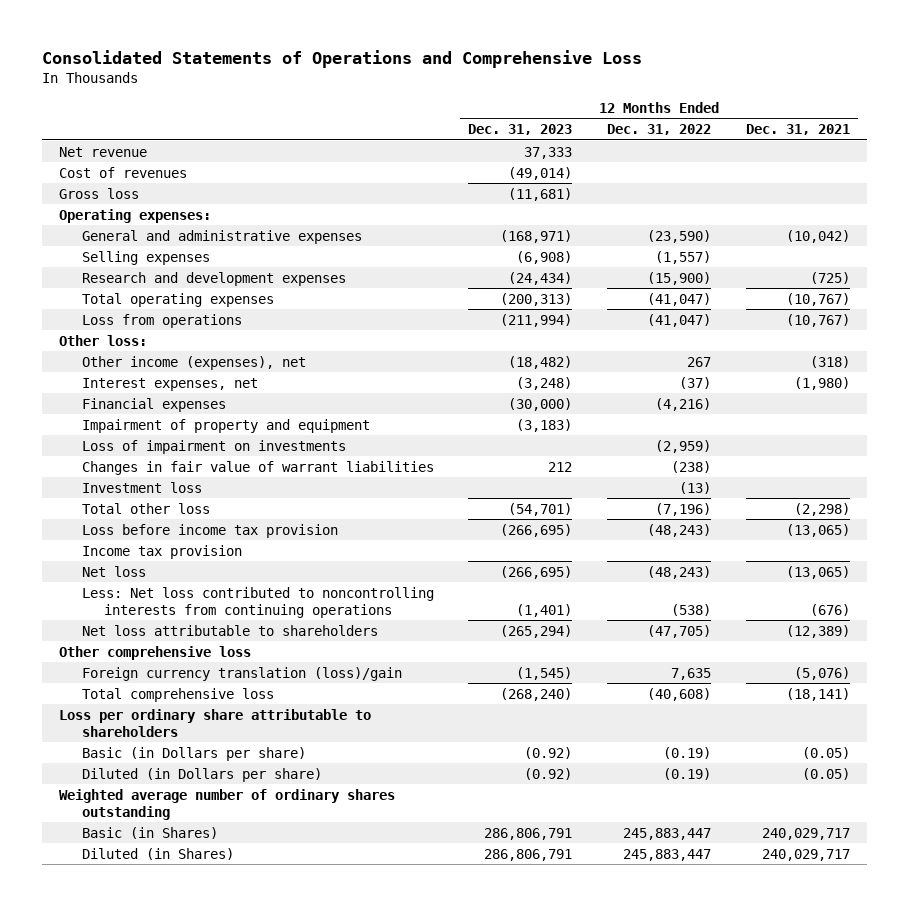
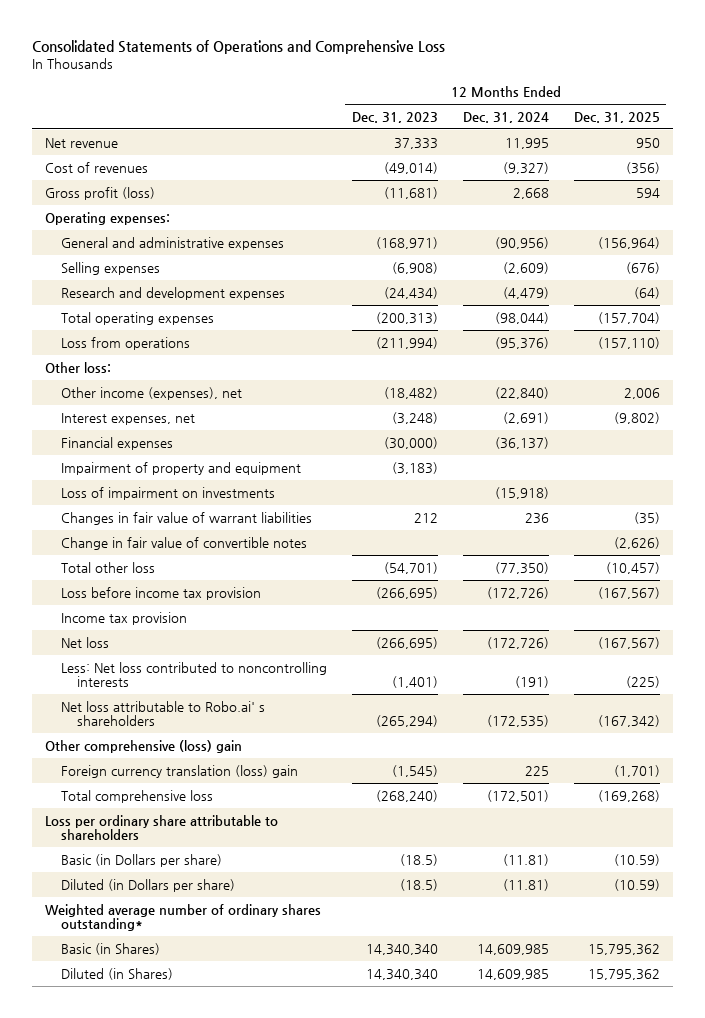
- | 12 Months Ended Dec. 31, 2023 | 12 Months Ended Dec. 31, 2022 | 12 Months Ended Dec. 31, 2021
+ | 12 Months Ended Dec. 31, 2023 | 12 Months Ended Dec. 31, 2024 | 12 Months Ended Dec. 31, 2025
- Gross loss | (11,681) | |
+ Gross profit (loss) | (11,681) | 2,668 | 594
- Investment loss | | (13) |
+ Change in fair value of convertible notes | | | (2,626)
- Less: Net loss contributed to noncontrolling interests from continuing operations | (1,401) | (538) | (676)
- Net loss attributable to shareholders | (265,294) | (47,705) | (12,389)
- Other comprehensive loss
- Foreign currency translation (loss)/gain | (1,545) | 7,635 | (5,076)
+ Less: Net loss contributed to noncontrolling interests | (1,401) | (191) | (225)
+ Net loss attributable to Robo.ai' s shareholders | (265,294) | (172,535) | (167,342)
+ Other comprehensive (loss) gain
+ Foreign currency translation (loss) gain | (1,545) | 225 | (1,701)
- Basic (in Dollars per share) | (0.92) | (0.19) | (0.05)
- Diluted (in Dollars per share) | (0.92) | (0.19) | (0.05)
- Weighted average number of ordinary shares outstanding
- Basic (in Shares) | 286,806,791 | 245,883,447 | 240,029,717
- Diluted (in Shares) | 286,806,791 | 245,883,447 | 240,029,717
+ Basic (in Dollars per share) | (18.5) | (11.81) | (10.59)
+ Diluted (in Dollars per share) | (18.5) | (11.81) | (10.59)
+ Weighted average number of ordinary shares outstanding*
+ Basic (in Shares) | 14,340,340 | 14,609,985 | 15,795,362
+ Diluted (in Shares) | 14,340,340 | 14,609,985 | 15,795,362

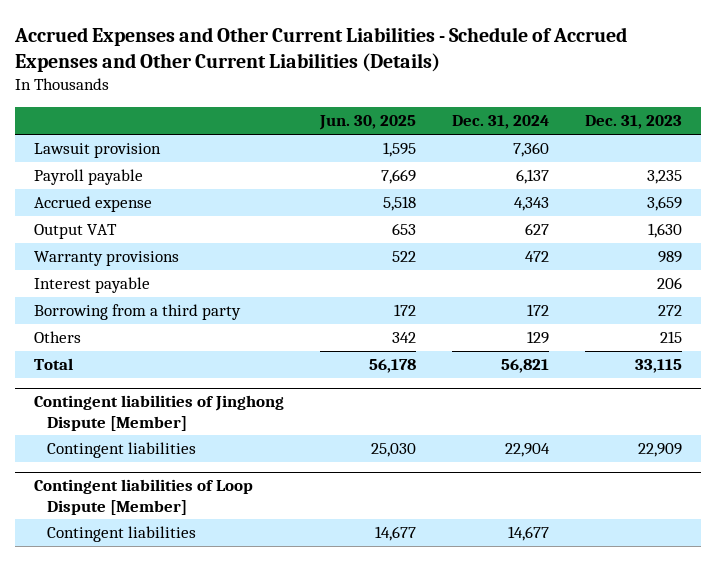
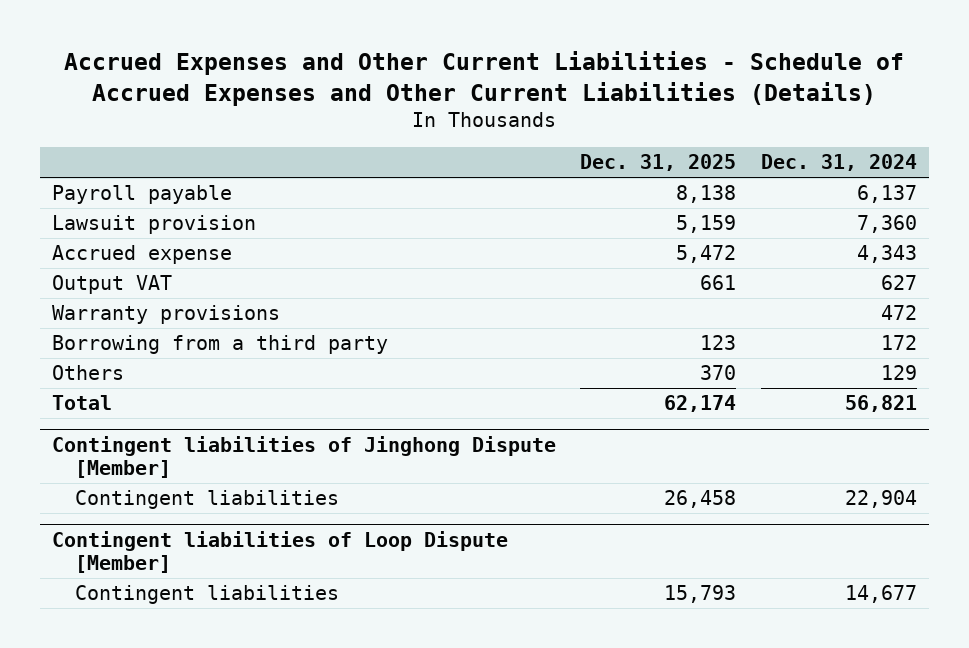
- | Jun. 30, 2025 | Dec. 31, 2024 | Dec. 31, 2023
+ | Dec. 31, 2025 | Dec. 31, 2024
moved down: Lawsuit provision | 5,159 | 7,360
- Interest payable | | | 206

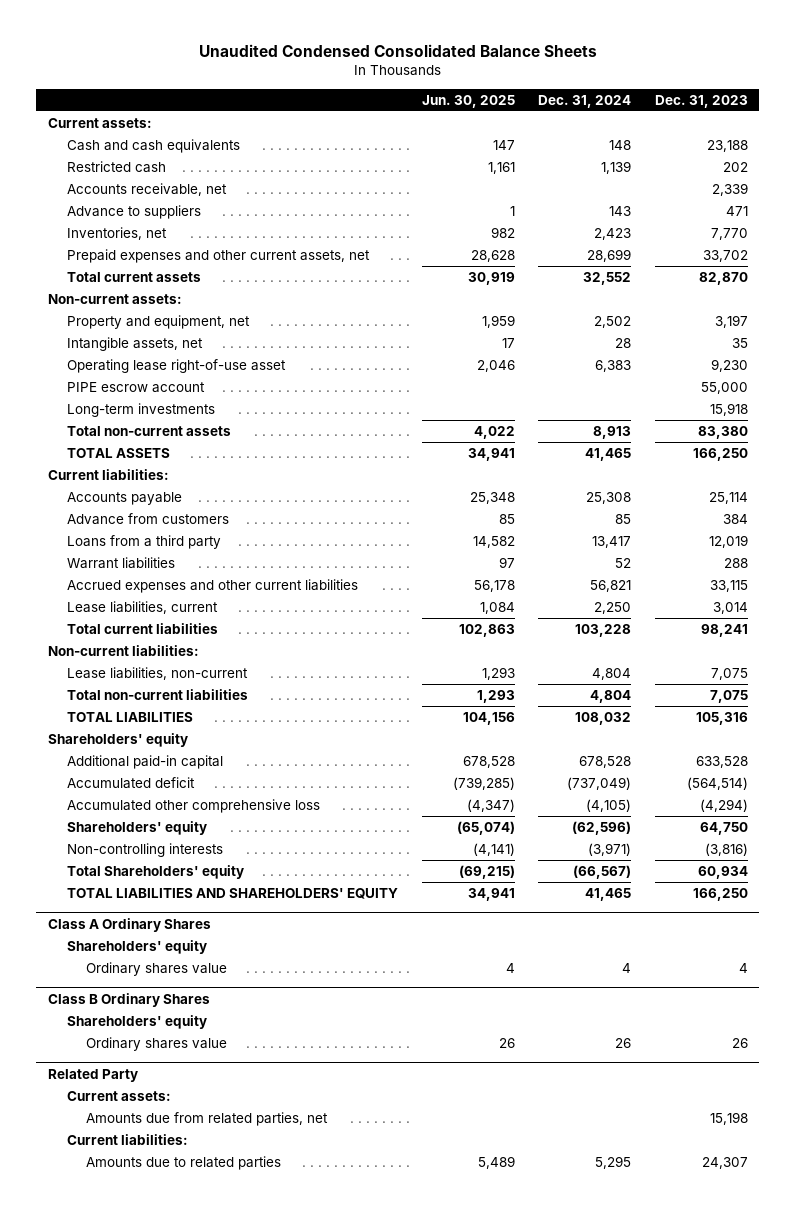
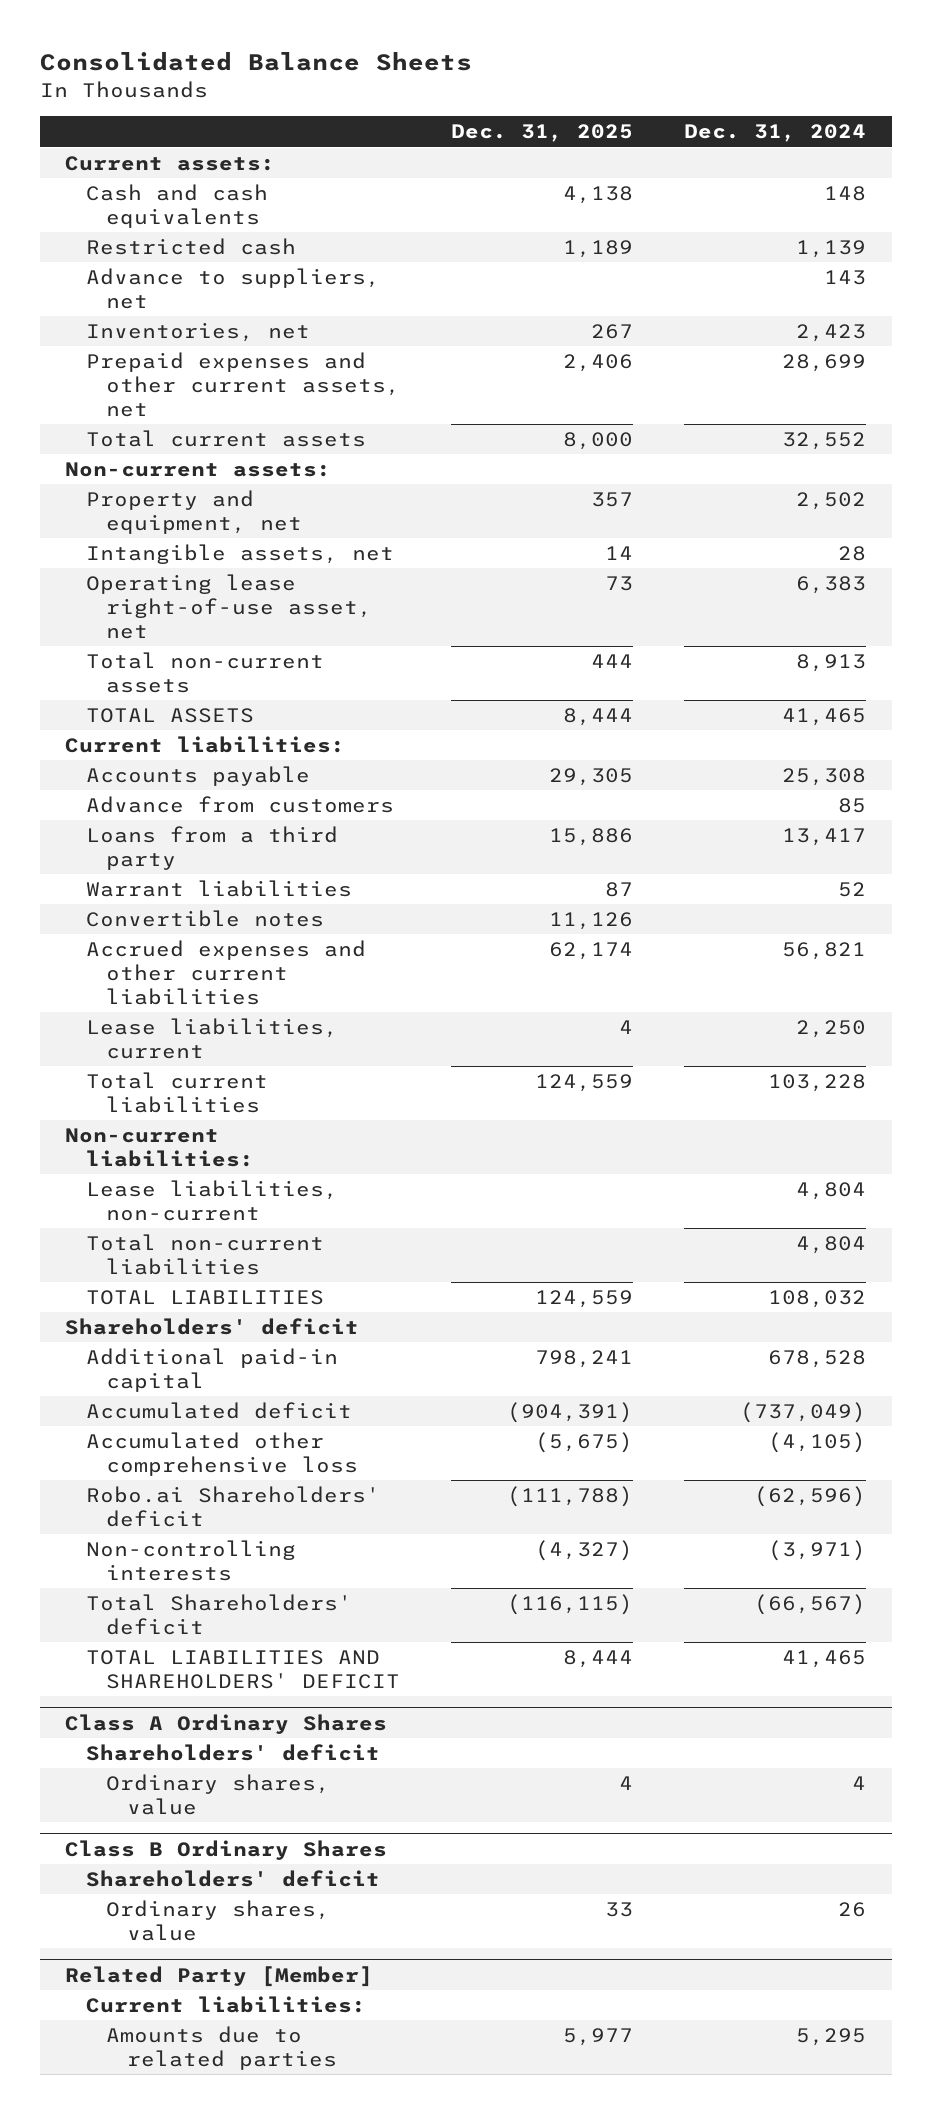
- Unaudited Condensed Consolidated Balance Sheets
+ Consolidated Balance Sheets
- | Jun. 30, 2025 | Dec. 31, 2024 | Dec. 31, 2023
+ | Dec. 31, 2025 | Dec. 31, 2024
- Accounts receivable, net | | | 2,339
- Advance to suppliers | 1 | 143 | 471
+ Advance to suppliers, net | | 143
- Operating lease right-of-use asset | 2,046 | 6,383 | 9,230
- PIPE escrow account | | | 55,000
- Long-term investments | | | 15,918
+ Operating lease right-of-use asset, net | 73 | 6,383
+ Convertible notes | 11,126 |
- Shareholders' equity
+ Shareholders' deficit
- Shareholders' equity | (65,074) | (62,596) | 64,750
+ Robo.ai Shareholders' deficit | (111,788) | (62,596)
- Total Shareholders' equity | (69,215) | (66,567) | 60,934
- TOTAL LIABILITIES AND SHAREHOLDERS' EQUITY | 34,941 | 41,465 | 166,250
+ Total Shareholders' deficit | (116,115) | (66,567)
+ TOTAL LIABILITIES AND SHAREHOLDERS' DEFICIT | 8,444 | 41,465
@ Class A Ordinary Shares
- Shareholders' equity
- Ordinary shares value | 4 | 4 | 4
+ Shareholders' deficit
+ Ordinary shares, value | 4 | 4
@ Class B Ordinary Shares
- Shareholders' equity
- Ordinary shares value | 26 | 26 | 26
- Related Party
- Current assets:
- Amounts due from related parties, net | | | 15,198
@ Class B Ordinary Shares
+ Shareholders' deficit
+ Ordinary shares, value | 33 | 26
+ Related Party [Member]

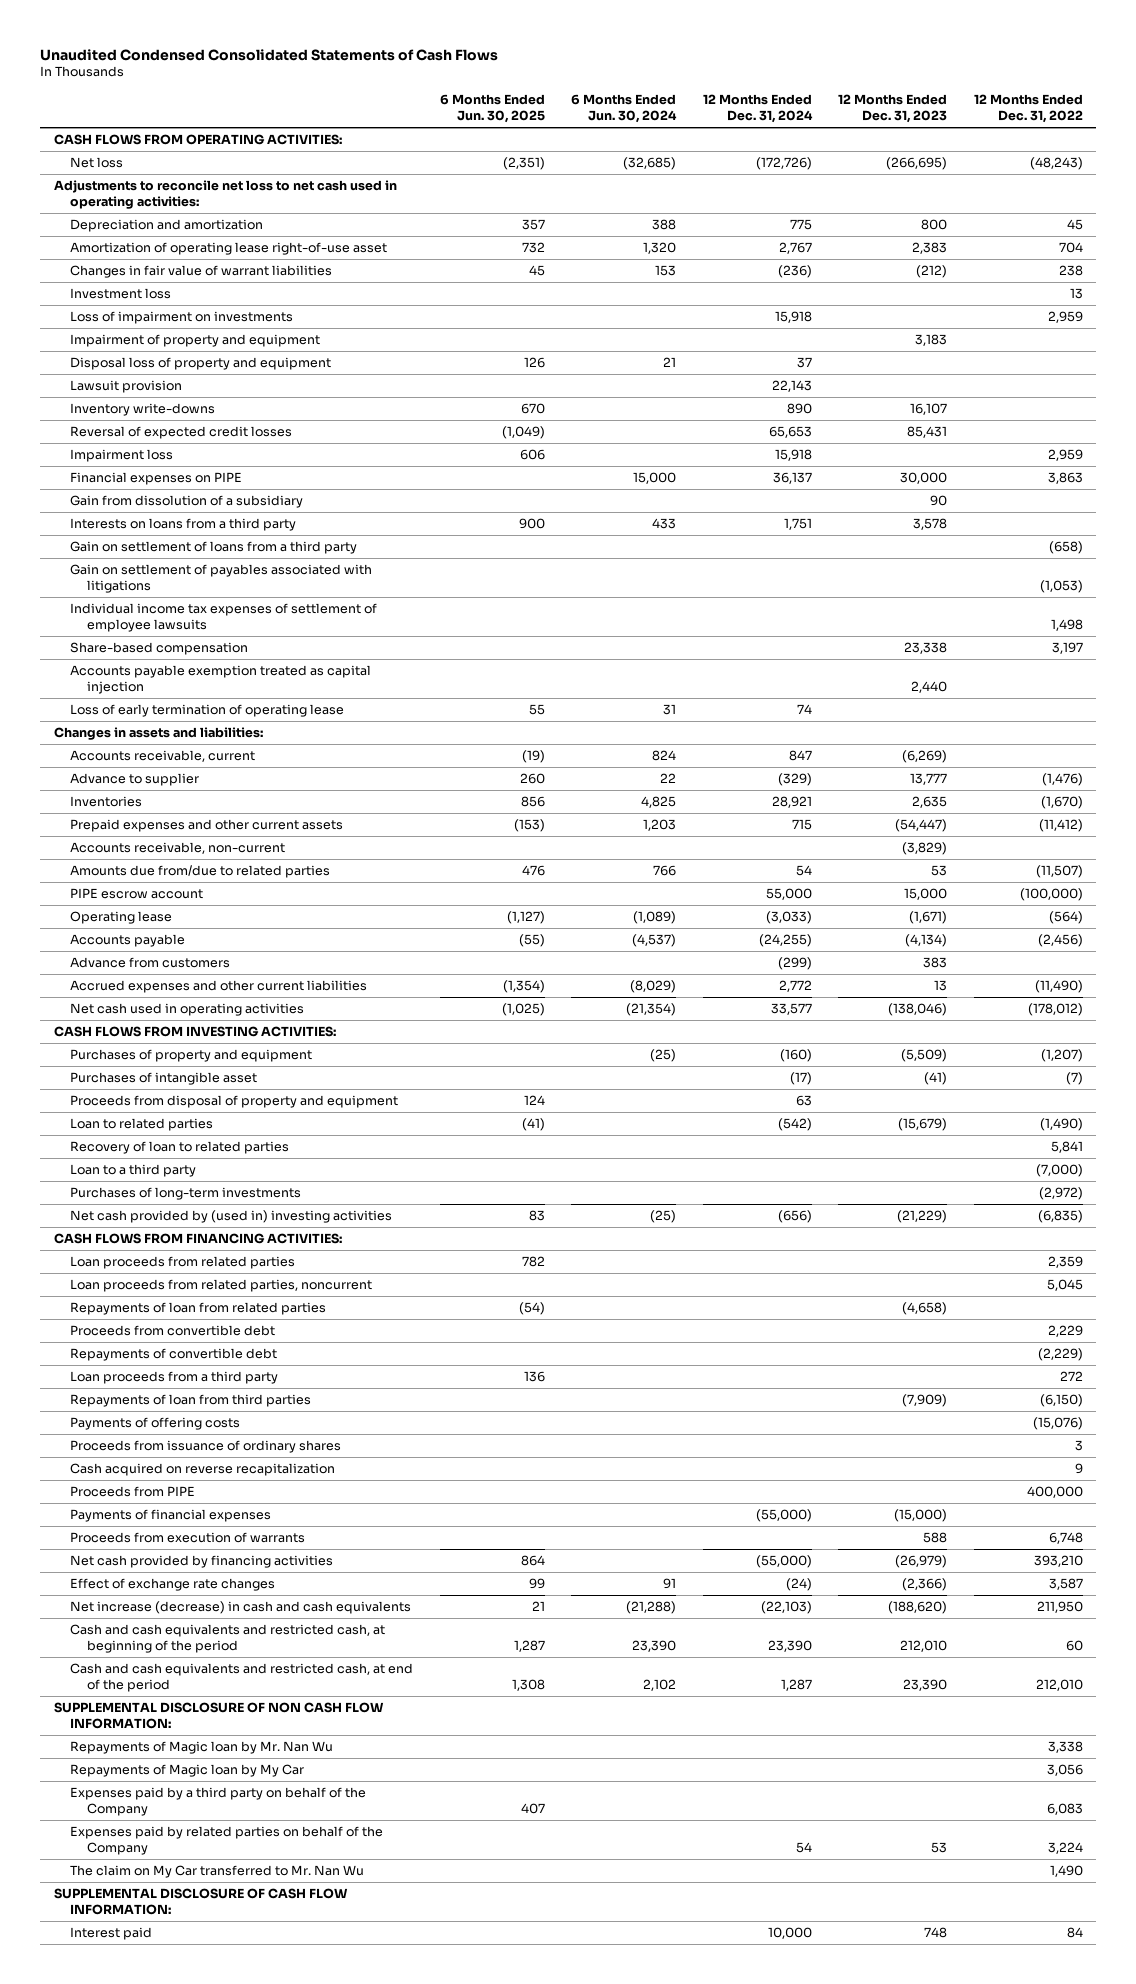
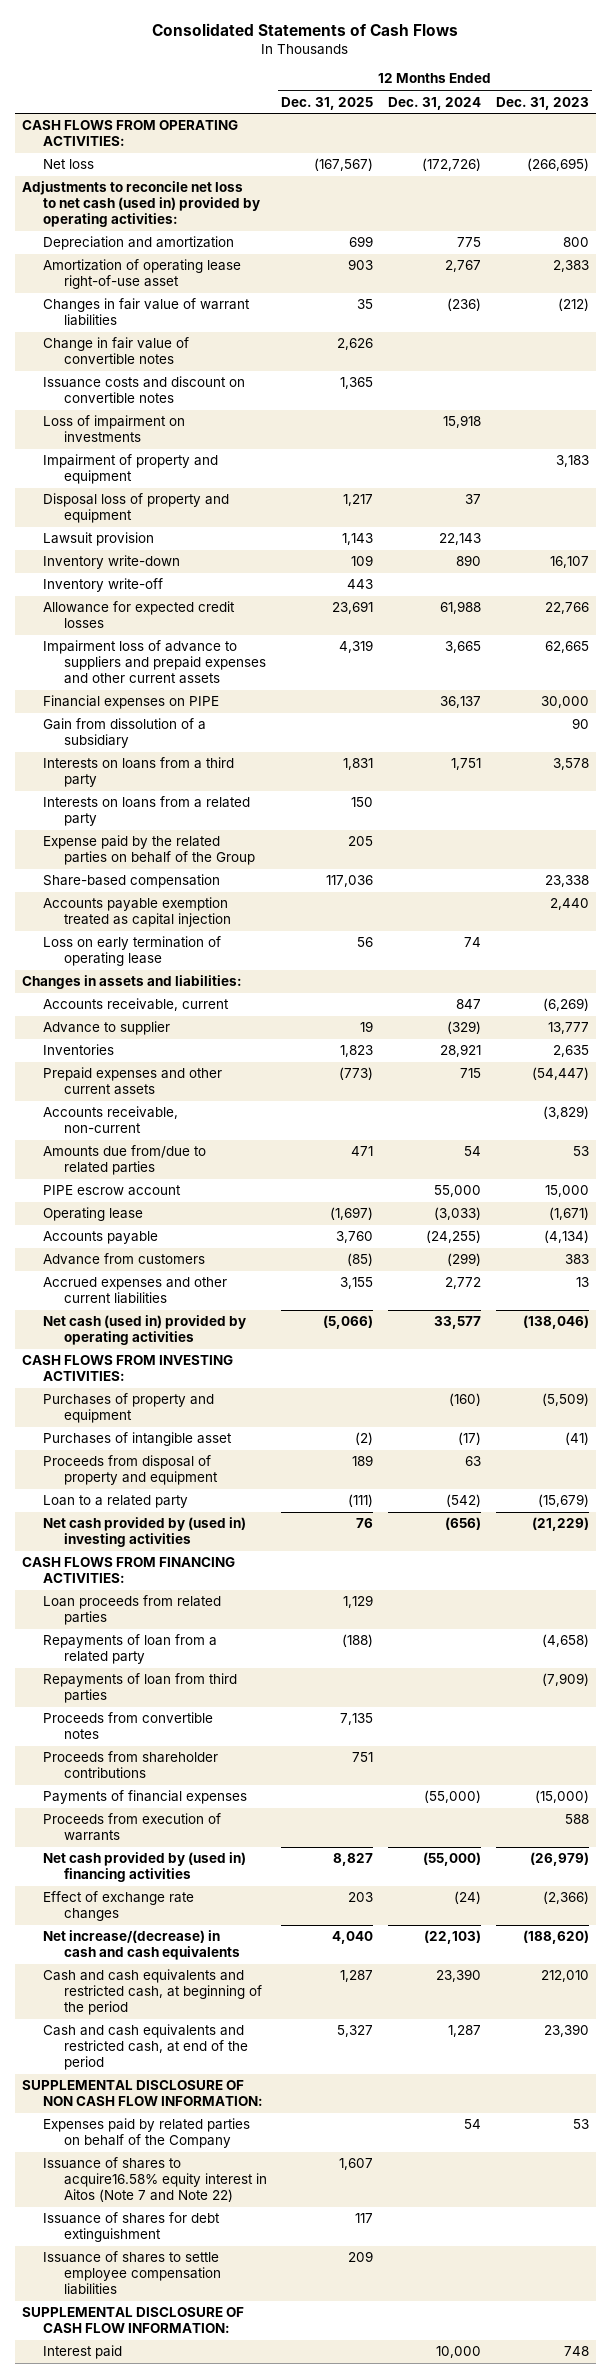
- Unaudited Condensed Consolidated Statements of Cash Flows
+ Consolidated Statements of Cash Flows
- | 6 Months Ended Jun. 30, 2025 | 6 Months Ended Jun. 30, 2024 | 12 Months Ended Dec. 31, 2024 | 12 Months Ended Dec. 31, 2023 | 12 Months Ended Dec. 31, 2022
+ | 12 Months Ended Dec. 31, 2025 | 12 Months Ended Dec. 31, 2024 | 12 Months Ended Dec. 31, 2023
- Adjustments to reconcile net loss to net cash used in operating activities:
+ Adjustments to reconcile net loss to net cash (used in) provided by operating activities:
- Investment loss | | | | | 13
+ Change in fair value of convertible notes | 2,626 | |
+ Issuance costs and discount on convertible notes | 1,365 | |
- Inventory write-downs | 670 | | 890 | 16,107 |
- Reversal of expected credit losses | (1,049) | | 65,653 | 85,431 |
- Impairment loss | 606 | | 15,918 | | 2,959
+ Inventory write-down | 109 | 890 | 16,107
+ Inventory write-off | 443 | |
+ Allowance for expected credit losses | 23,691 | 61,988 | 22,766
+ Impairment loss of advance to suppliers and prepaid expenses and other current assets | 4,319 | 3,665 | 62,665
- Gain on settlement of loans from a third party | | | | | (658)
- Gain on settlement of payables associated with litigations | | | | | (1,053)
- Individual income tax expenses of settlement of employee lawsuits | | | | | 1,498
+ Interests on loans from a related party | 150 | |
+ Expense paid by the related parties on behalf of the Group | 205 | |
- Loss of early termination of operating lease | 55 | 31 | 74 | |
+ Loss on early termination of operating lease | 56 | 74 |
- Net cash used in operating activities | (1,025) | (21,354) | 33,577 | (138,046) | (178,012)
+ Net cash (used in) provided by operating activities | (5,066) | 33,577 | (138,046)
- Loan to related parties | (41) | | (542) | (15,679) | (1,490)
- Recovery of loan to related parties | | | | | 5,841
- Loan to a third party | | | | | (7,000)
- Purchases of long-term investments | | | | | (2,972)
+ Loan to a related party | (111) | (542) | (15,679)
- Loan proceeds from related parties, noncurrent | | | | | 5,045
- Repayments of loan from related parties | (54) | | | (4,658) |
- Proceeds from convertible debt | | | | | 2,229
- Repayments of convertible debt | | | | | (2,229)
- Loan proceeds from a third party | 136 | | | | 272
+ Repayments of loan from a related party | (188) | | (4,658)
- Payments of offering costs | | | | | (15,076)
- Proceeds from issuance of ordinary shares | | | | | 3
- Cash acquired on reverse recapitalization | | | | | 9
- Proceeds from PIPE | | | | | 400,000
+ Proceeds from convertible notes | 7,135 | |
+ Proceeds from shareholder contributions | 751 | |
- Net cash provided by financing activities | 864 | | (55,000) | (26,979) | 393,210
+ Net cash provided by (used in) financing activities | 8,827 | (55,000) | (26,979)
- Net increase (decrease) in cash and cash equivalents | 21 | (21,288) | (22,103) | (188,620) | 211,950
+ Net increase/(decrease) in cash and cash equivalents | 4,040 | (22,103) | (188,620)
- Repayments of Magic loan by Mr. Nan Wu | | | | | 3,338
- Repayments of Magic loan by My Car | | | | | 3,056
- Expenses paid by a third party on behalf of the Company | 407 | | | | 6,083
- The claim on My Car transferred to Mr. Nan Wu | | | | | 1,490
+ Issuance of shares to acquire16.58% equity interest in Aitos (Note 7 and Note 22) | 1,607 | |
+ Issuance of shares for debt extinguishment | 117 | |
+ Issuance of shares to settle employee compensation liabilities | 209 | |

